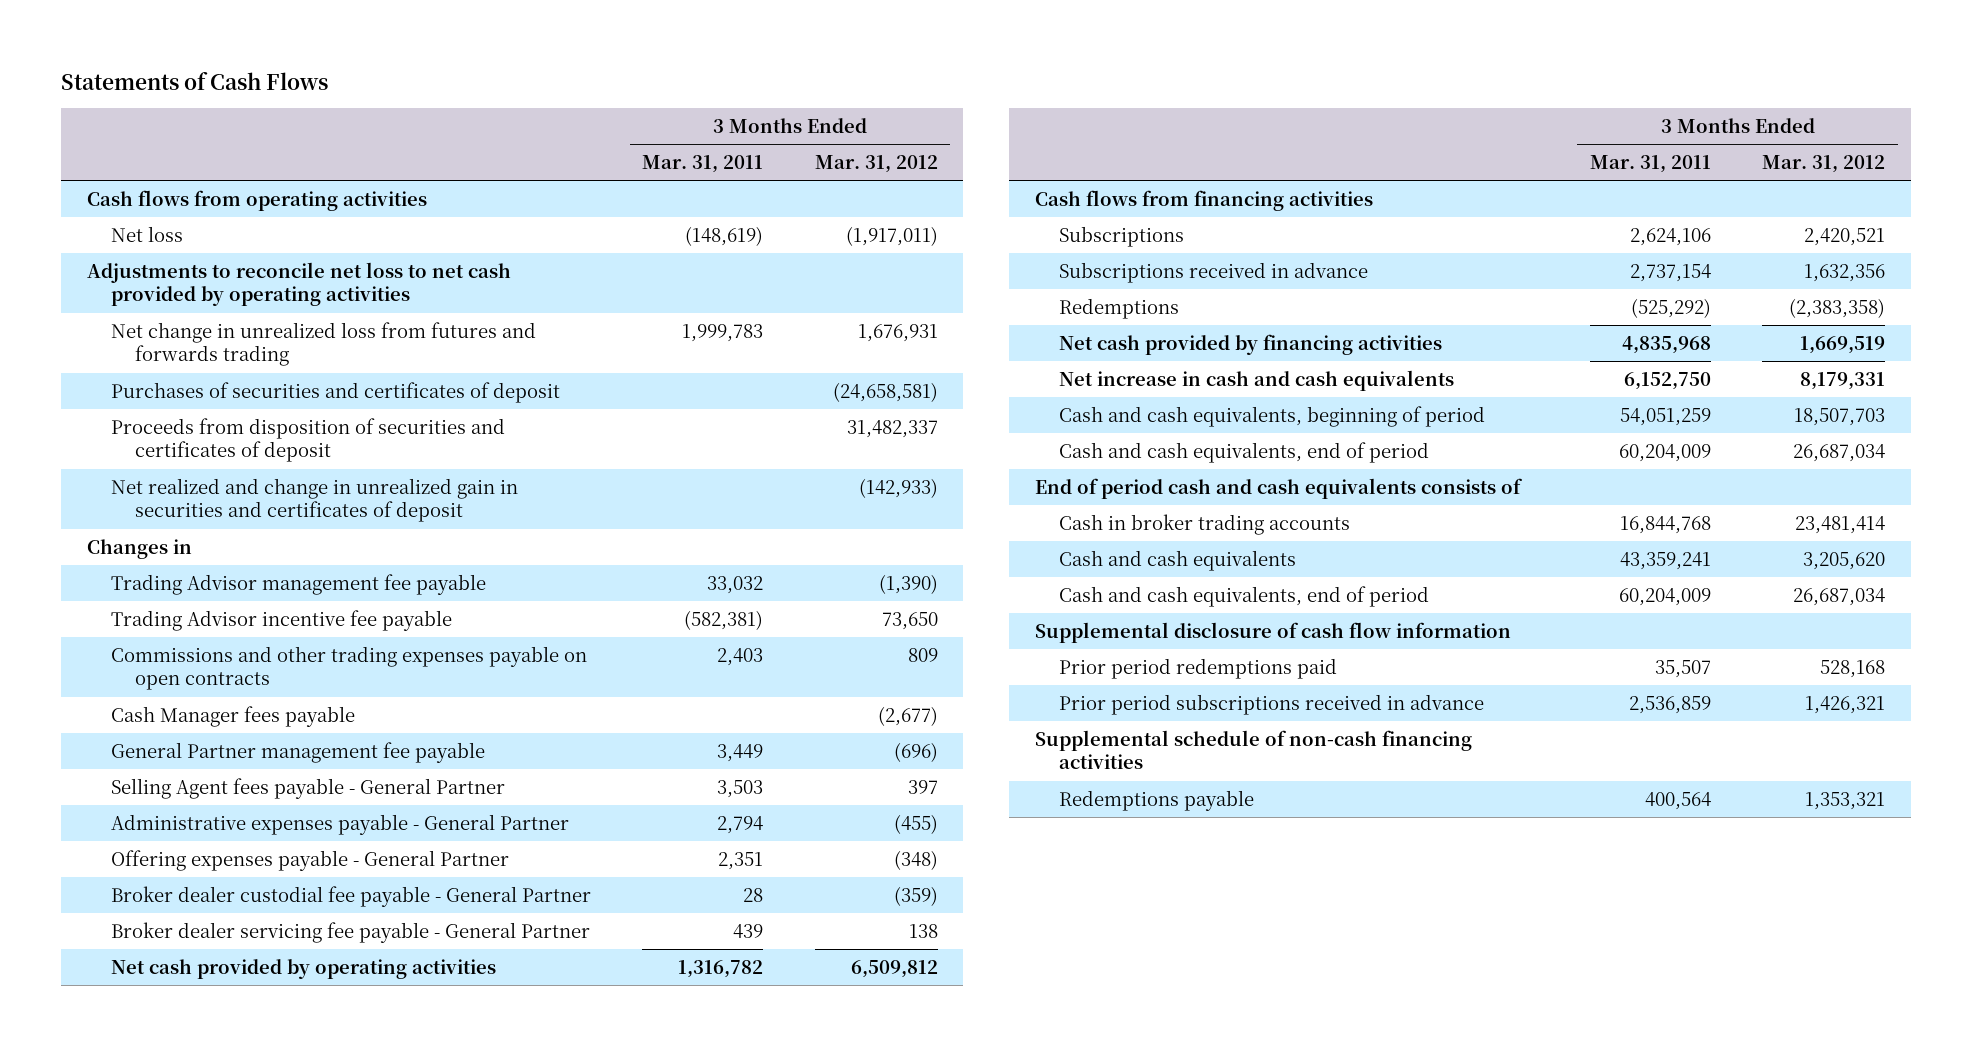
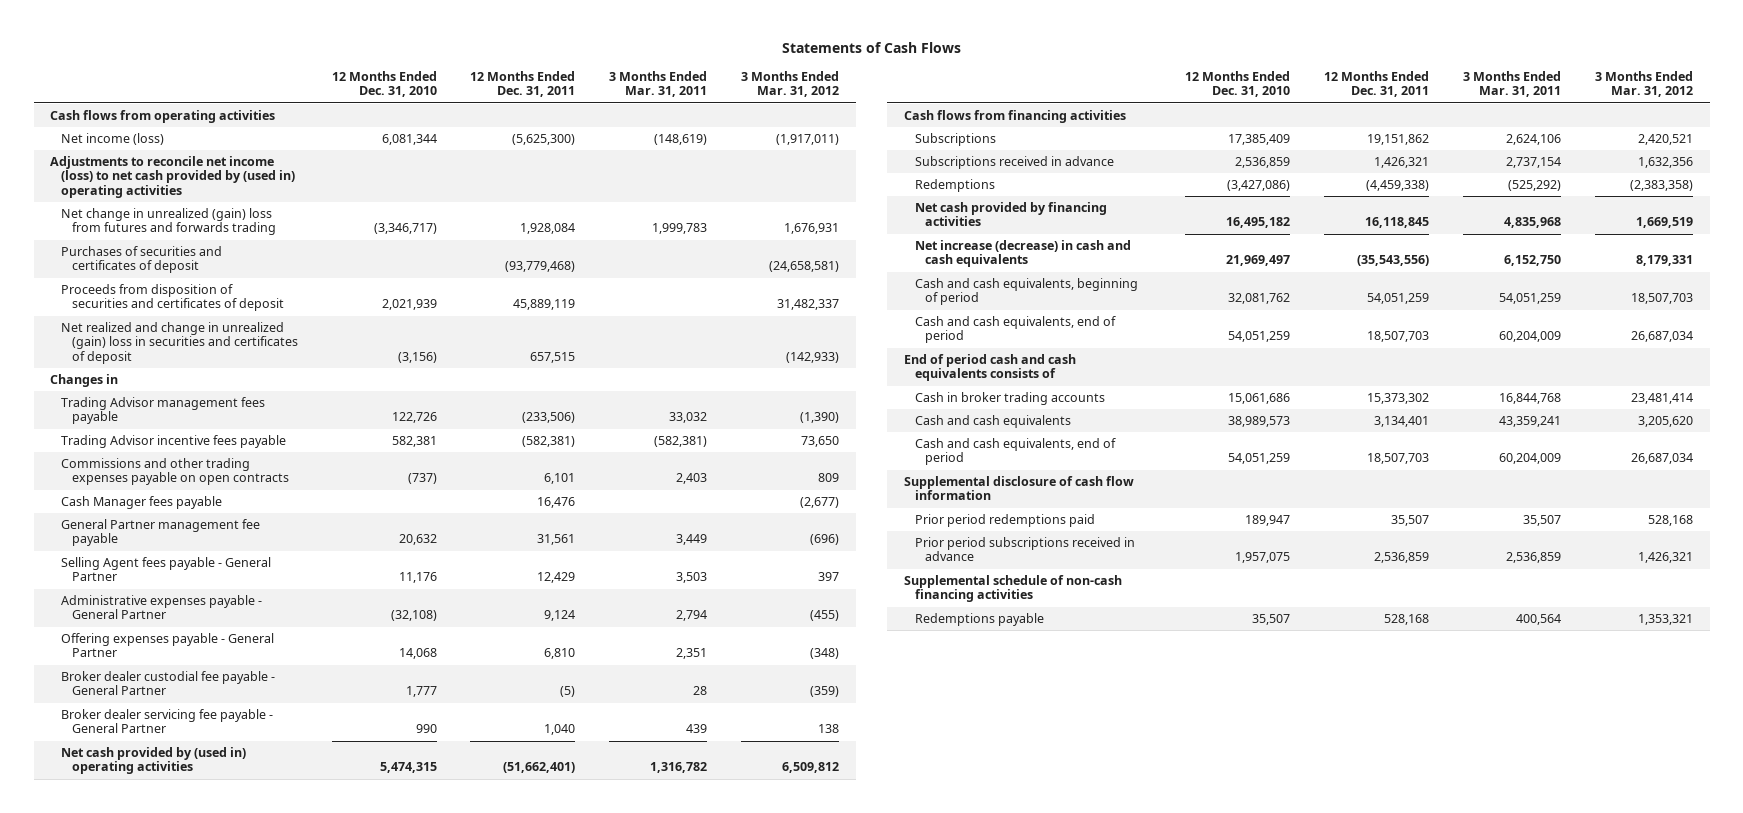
- | 3 Months Ended Mar. 31, 2011 | 3 Months Ended Mar. 31, 2012
+ | 12 Months Ended Dec. 31, 2010 | 12 Months Ended Dec. 31, 2011 | 3 Months Ended Mar. 31, 2011 | 3 Months Ended Mar. 31, 2012
- Net loss | (148,619) | (1,917,011)
- Adjustments to reconcile net loss to net cash provided by operating activities
- Net change in unrealized loss from futures and forwards trading | 1,999,783 | 1,676,931
+ Net income (loss) | 6,081,344 | (5,625,300) | (148,619) | (1,917,011)
+ Adjustments to reconcile net income (loss) to net cash provided by (used in) operating activities
+ Net change in unrealized (gain) loss from futures and forwards trading | (3,346,717) | 1,928,084 | 1,999,783 | 1,676,931
- Net realized and change in unrealized gain in securities and certificates of deposit | | (142,933)
+ Net realized and change in unrealized (gain) loss in securities and certificates of deposit | (3,156) | 657,515 | | (142,933)
- Trading Advisor management fee payable | 33,032 | (1,390)
- Trading Advisor incentive fee payable | (582,381) | 73,650
+ Trading Advisor management fees payable | 122,726 | (233,506) | 33,032 | (1,390)
+ Trading Advisor incentive fees payable | 582,381 | (582,381) | (582,381) | 73,650
- Net cash provided by operating activities | 1,316,782 | 6,509,812
+ Net cash provided by (used in) operating activities | 5,474,315 | (51,662,401) | 1,316,782 | 6,509,812
- Net increase in cash and cash equivalents | 6,152,750 | 8,179,331
+ Net increase (decrease) in cash and cash equivalents | 21,969,497 | (35,543,556) | 6,152,750 | 8,179,331

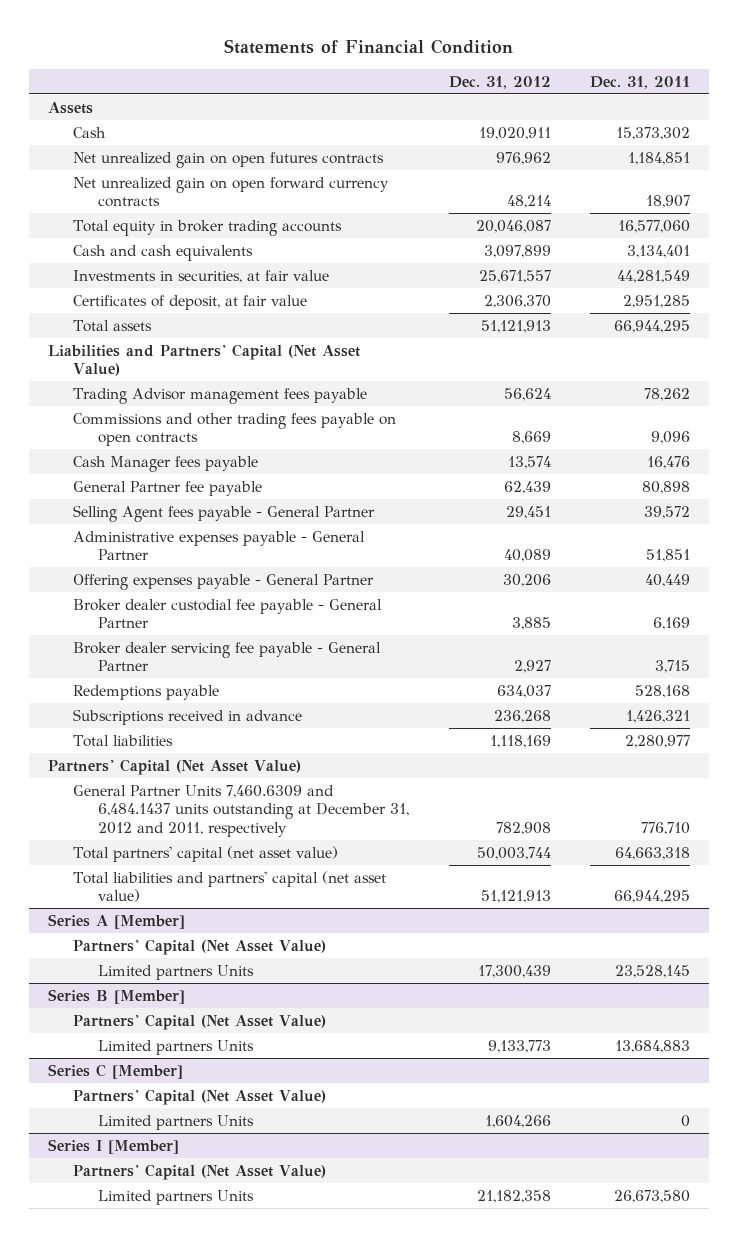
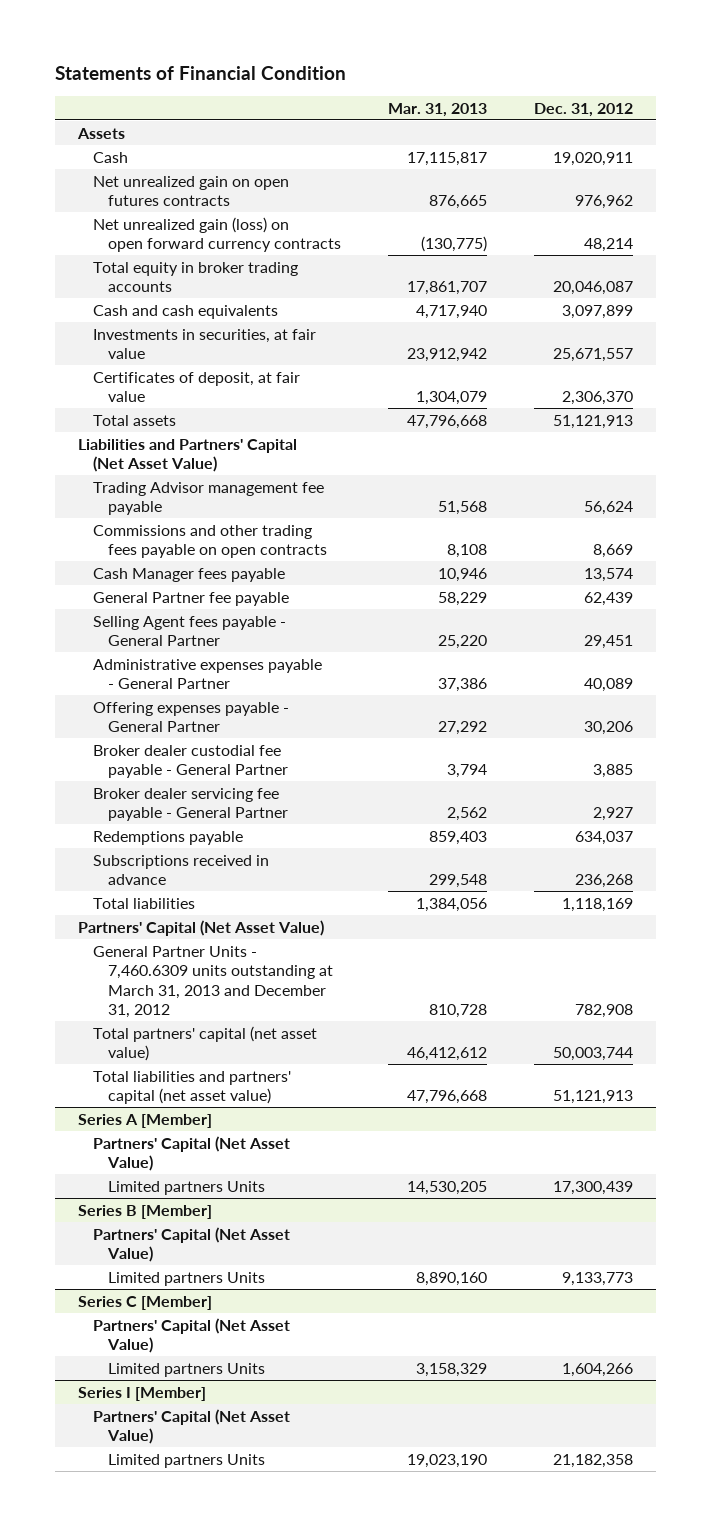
- | Dec. 31, 2012 | Dec. 31, 2011
+ | Mar. 31, 2013 | Dec. 31, 2012
- Net unrealized gain on open forward currency contracts | 48,214 | 18,907
+ Net unrealized gain (loss) on open forward currency contracts | (130,775) | 48,214
- Trading Advisor management fees payable | 56,624 | 78,262
+ Trading Advisor management fee payable | 51,568 | 56,624
- General Partner Units 7,460.6309 and 6,484.1437 units outstanding at December 31, 2012 and 2011, respectively | 782,908 | 776,710
+ General Partner Units - 7,460.6309 units outstanding at March 31, 2013 and December 31, 2012 | 810,728 | 782,908

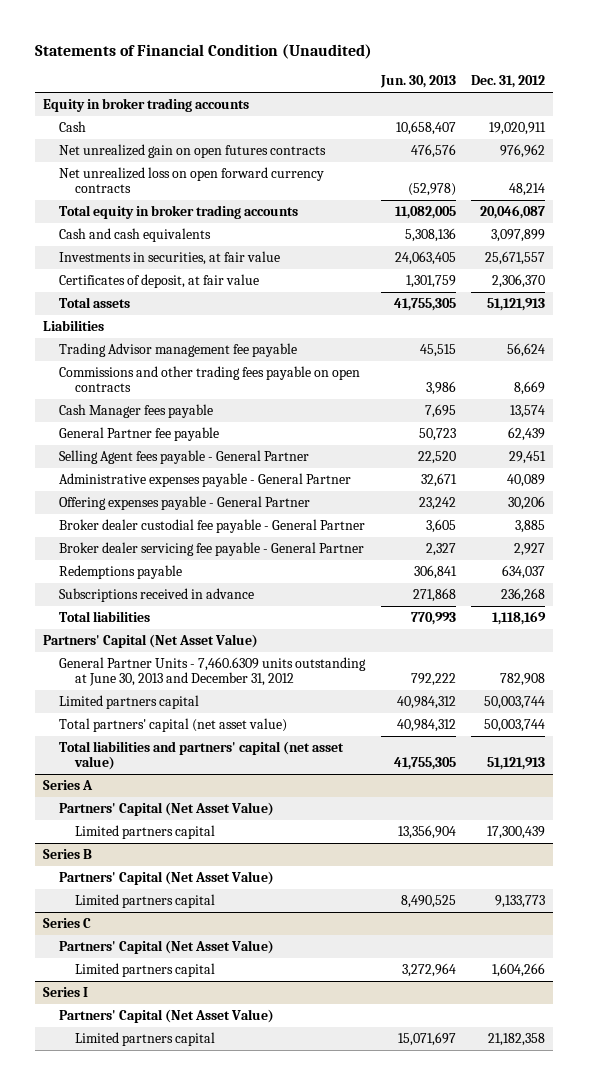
- Statements of Financial Condition
+ Statements of Financial Condition (Unaudited)
- | Mar. 31, 2013 | Dec. 31, 2012
+ | Jun. 30, 2013 | Dec. 31, 2012
- Assets
+ Equity in broker trading accounts
- Net unrealized gain (loss) on open forward currency contracts | (130,775) | 48,214
+ Net unrealized loss on open forward currency contracts | (52,978) | 48,214
- Liabilities and Partners' Capital (Net Asset Value)
+ Liabilities
- General Partner Units - 7,460.6309 units outstanding at March 31, 2013 and December 31, 2012 | 810,728 | 782,908
+ General Partner Units - 7,460.6309 units outstanding at June 30, 2013 and December 31, 2012 | 792,222 | 782,908
+ Limited partners capital | 40,984,312 | 50,003,744
- Series A [Member]
+ Series A
- Limited partners Units | 14,530,205 | 17,300,439
- Series B [Member]
+ Limited partners capital | 13,356,904 | 17,300,439
+ Series B
- Limited partners Units | 8,890,160 | 9,133,773
- Series C [Member]
+ Limited partners capital | 8,490,525 | 9,133,773
+ Series C
- Limited partners Units | 3,158,329 | 1,604,266
- Series I [Member]
+ Limited partners capital | 3,272,964 | 1,604,266
+ Series I
- Limited partners Units | 19,023,190 | 21,182,358
+ Limited partners capital | 15,071,697 | 21,182,358

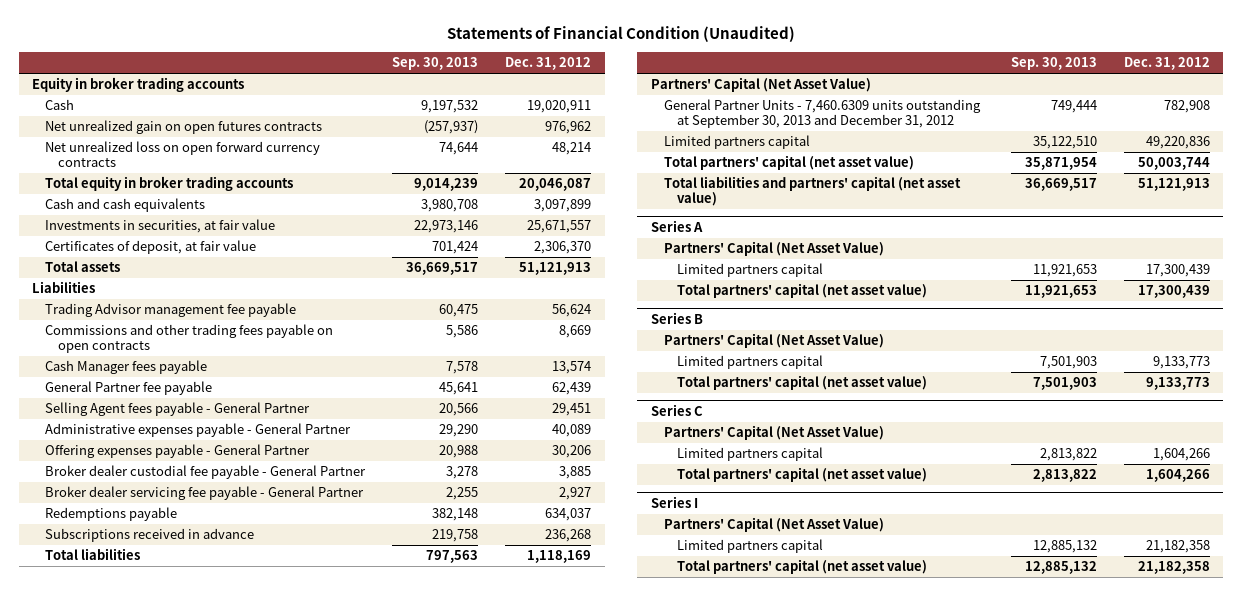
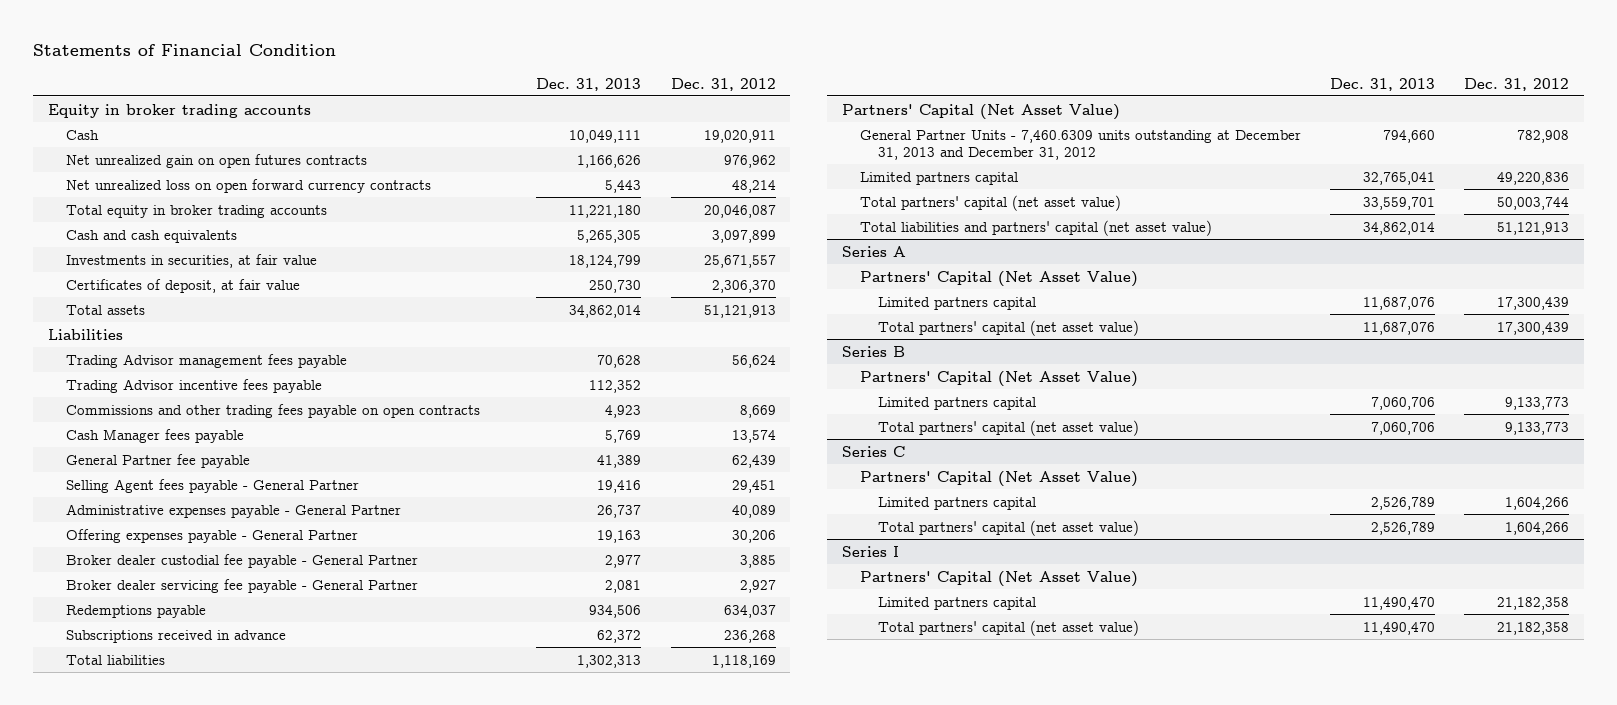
- Statements of Financial Condition (Unaudited)
+ Statements of Financial Condition
- | Sep. 30, 2013 | Dec. 31, 2012
+ | Dec. 31, 2013 | Dec. 31, 2012
- Trading Advisor management fee payable | 60,475 | 56,624
+ Trading Advisor management fees payable | 70,628 | 56,624
+ Trading Advisor incentive fees payable | 112,352 |
- General Partner Units - 7,460.6309 units outstanding at September 30, 2013 and December 31, 2012 | 749,444 | 782,908
+ General Partner Units - 7,460.6309 units outstanding at December 31, 2013 and December 31, 2012 | 794,660 | 782,908

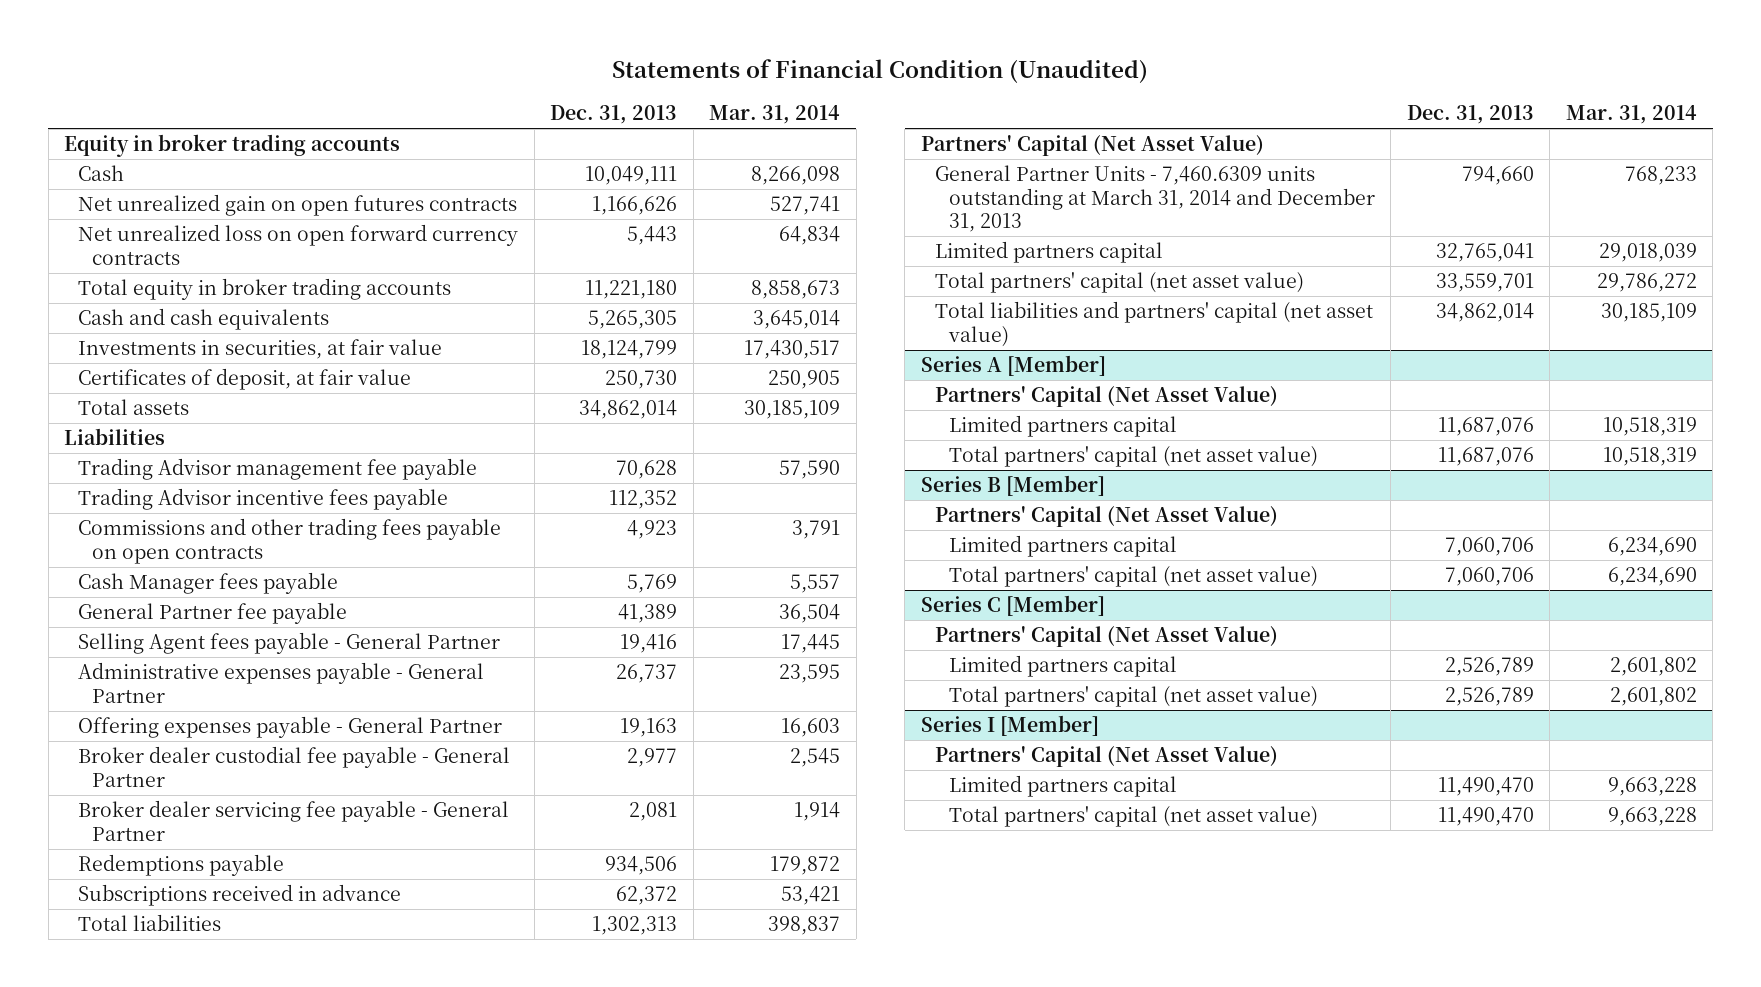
- Statements of Financial Condition
+ Statements of Financial Condition (Unaudited)
- | Dec. 31, 2013 | Dec. 31, 2012
+ | Dec. 31, 2013 | Mar. 31, 2014
- Trading Advisor management fees payable | 70,628 | 56,624
+ Trading Advisor management fee payable | 70,628 | 57,590
- General Partner Units - 7,460.6309 units outstanding at December 31, 2013 and December 31, 2012 | 794,660 | 782,908
+ General Partner Units - 7,460.6309 units outstanding at March 31, 2014 and December 31, 2013 | 794,660 | 768,233
- Series A
+ Series A [Member]
- Series B
+ Series B [Member]
- Series C
+ Series C [Member]
- Series I
+ Series I [Member]

